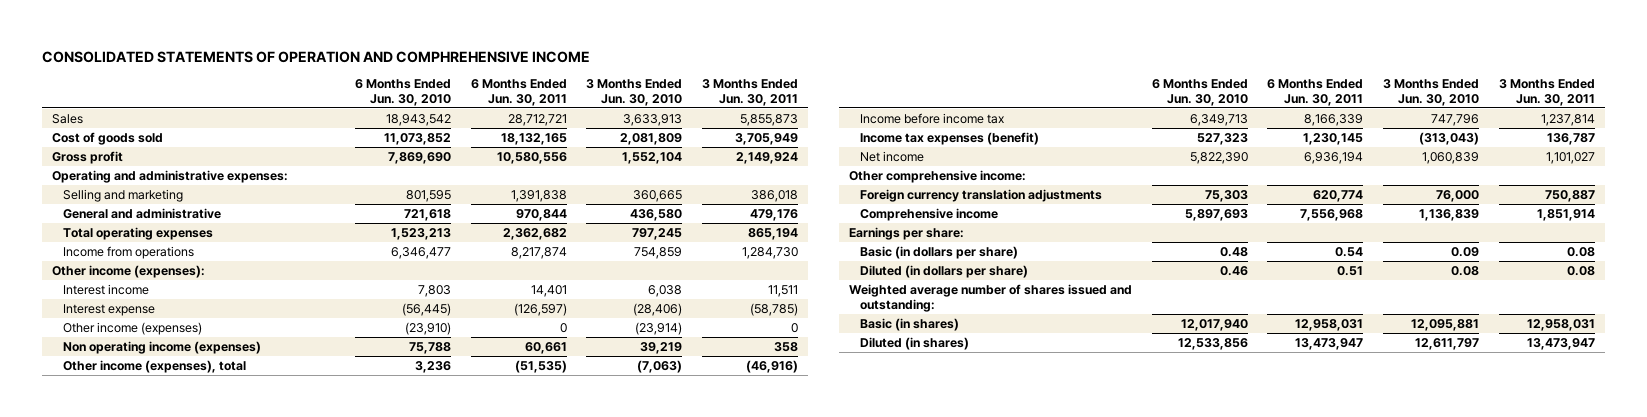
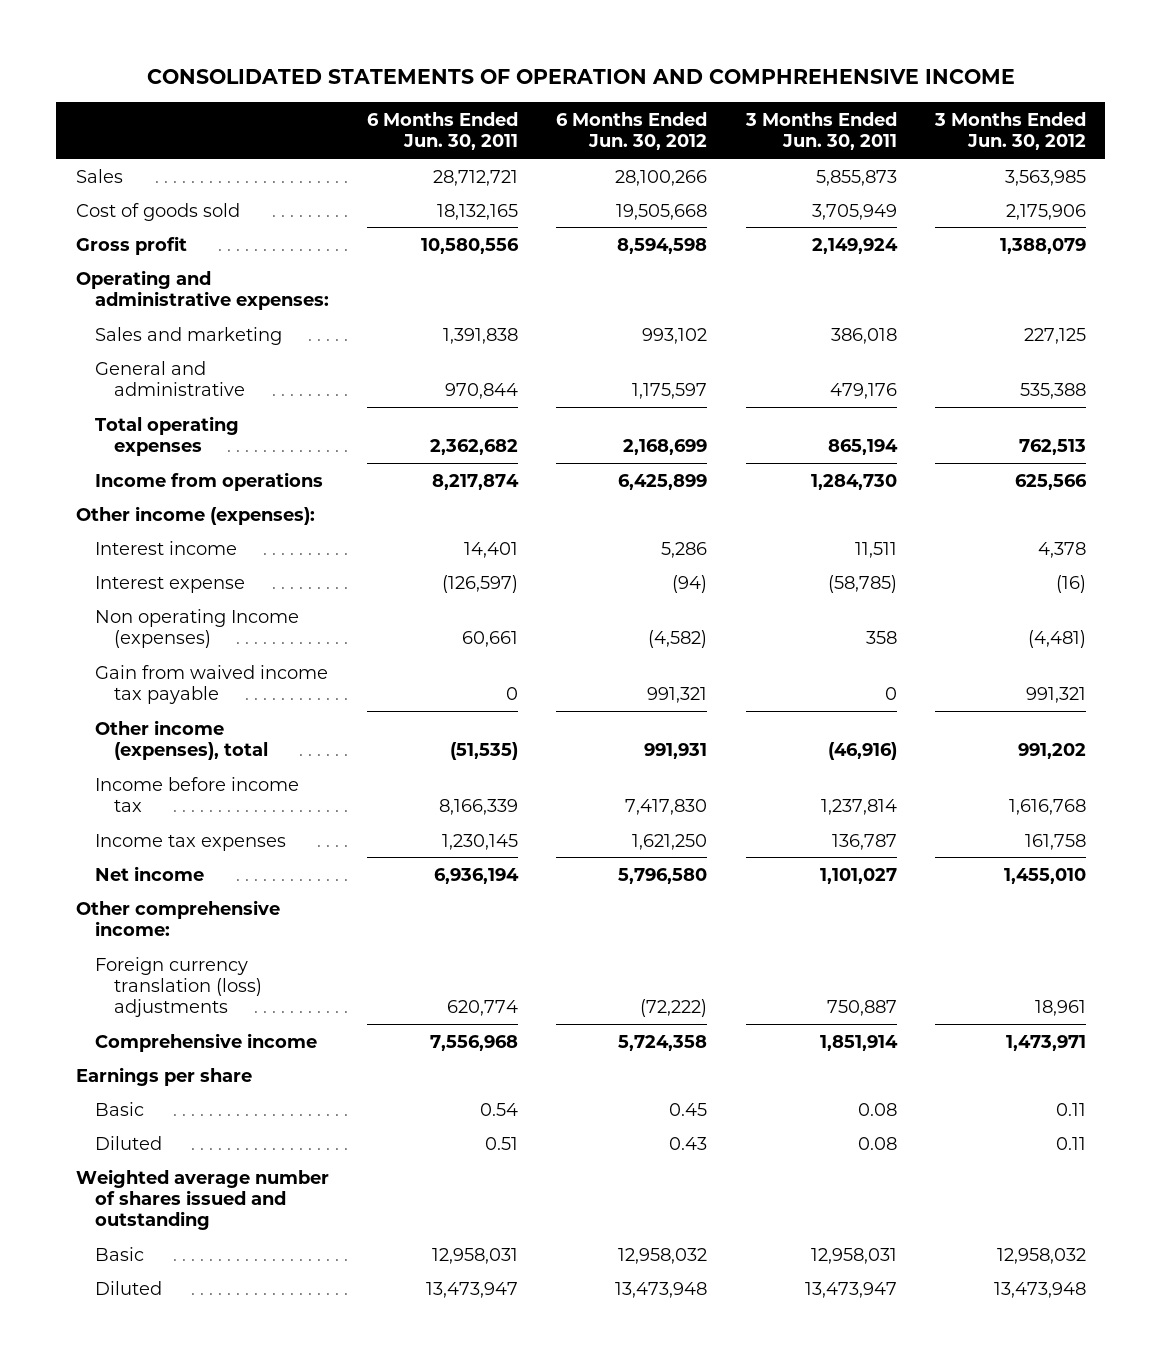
- | 6 Months Ended Jun. 30, 2010 | 6 Months Ended Jun. 30, 2011 | 3 Months Ended Jun. 30, 2010 | 3 Months Ended Jun. 30, 2011
+ | 6 Months Ended Jun. 30, 2011 | 6 Months Ended Jun. 30, 2012 | 3 Months Ended Jun. 30, 2011 | 3 Months Ended Jun. 30, 2012
- Selling and marketing | 801,595 | 1,391,838 | 360,665 | 386,018
+ Sales and marketing | 1,391,838 | 993,102 | 386,018 | 227,125
- Other income (expenses) | (23,910) | 0 | (23,914) | 0
- Non operating income (expenses) | 75,788 | 60,661 | 39,219 | 358
+ Non operating Income (expenses) | 60,661 | (4,582) | 358 | (4,481)
+ Gain from waived income tax payable | 0 | 991,321 | 0 | 991,321
- Income tax expenses (benefit) | 527,323 | 1,230,145 | (313,043) | 136,787
+ Income tax expenses | 1,230,145 | 1,621,250 | 136,787 | 161,758
- Foreign currency translation adjustments | 75,303 | 620,774 | 76,000 | 750,887
+ Foreign currency translation (loss) adjustments | 620,774 | (72,222) | 750,887 | 18,961
- Earnings per share:
- Basic (in dollars per share) | 0.48 | 0.54 | 0.09 | 0.08
- Diluted (in dollars per share) | 0.46 | 0.51 | 0.08 | 0.08
- Weighted average number of shares issued and outstanding:
- Basic (in shares) | 12,017,940 | 12,958,031 | 12,095,881 | 12,958,031
- Diluted (in shares) | 12,533,856 | 13,473,947 | 12,611,797 | 13,473,947
+ Earnings per share
+ Basic | 0.54 | 0.45 | 0.08 | 0.11
+ Diluted | 0.51 | 0.43 | 0.08 | 0.11
+ Weighted average number of shares issued and outstanding
+ Basic | 12,958,031 | 12,958,032 | 12,958,031 | 12,958,032
+ Diluted | 13,473,947 | 13,473,948 | 13,473,947 | 13,473,948

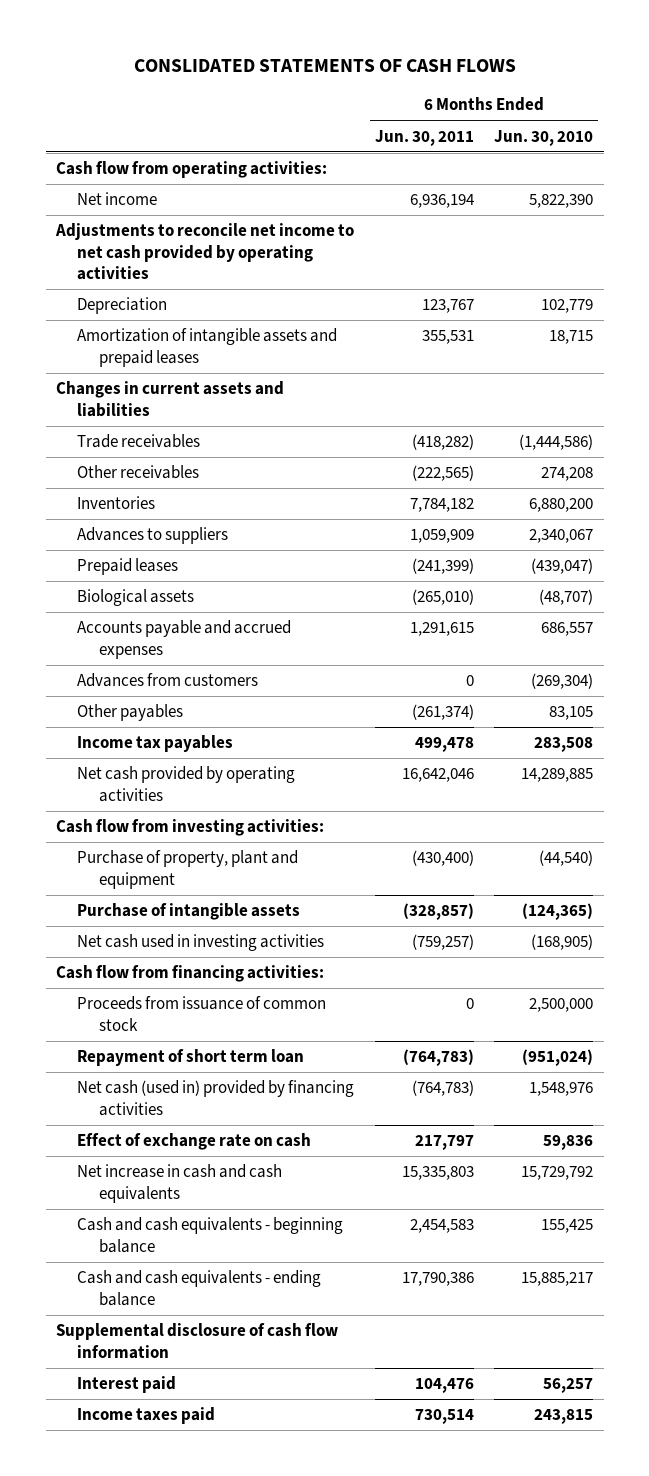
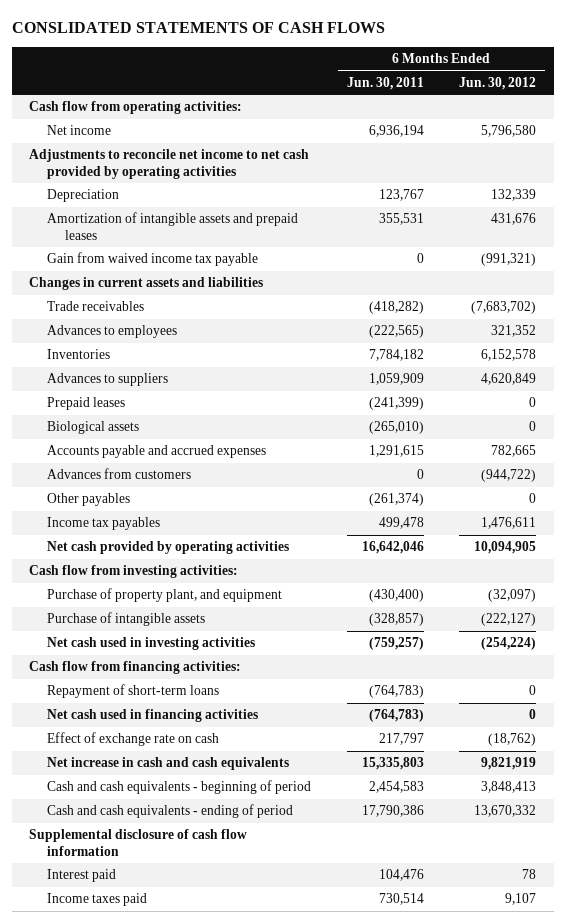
- | 6 Months Ended Jun. 30, 2011 | 6 Months Ended Jun. 30, 2010
+ | 6 Months Ended Jun. 30, 2011 | 6 Months Ended Jun. 30, 2012
+ Gain from waived income tax payable | 0 | (991,321)
- Other receivables | (222,565) | 274,208
+ Advances to employees | (222,565) | 321,352
- Purchase of property, plant and equipment | (430,400) | (44,540)
+ Purchase of property plant, and equipment | (430,400) | (32,097)
- Proceeds from issuance of common stock | 0 | 2,500,000
- Repayment of short term loan | (764,783) | (951,024)
- Net cash (used in) provided by financing activities | (764,783) | 1,548,976
+ Repayment of short-term loans | (764,783) | 0
+ Net cash used in financing activities | (764,783) | 0
- Cash and cash equivalents - beginning balance | 2,454,583 | 155,425
- Cash and cash equivalents - ending balance | 17,790,386 | 15,885,217
+ Cash and cash equivalents - beginning of period | 2,454,583 | 3,848,413
+ Cash and cash equivalents - ending of period | 17,790,386 | 13,670,332

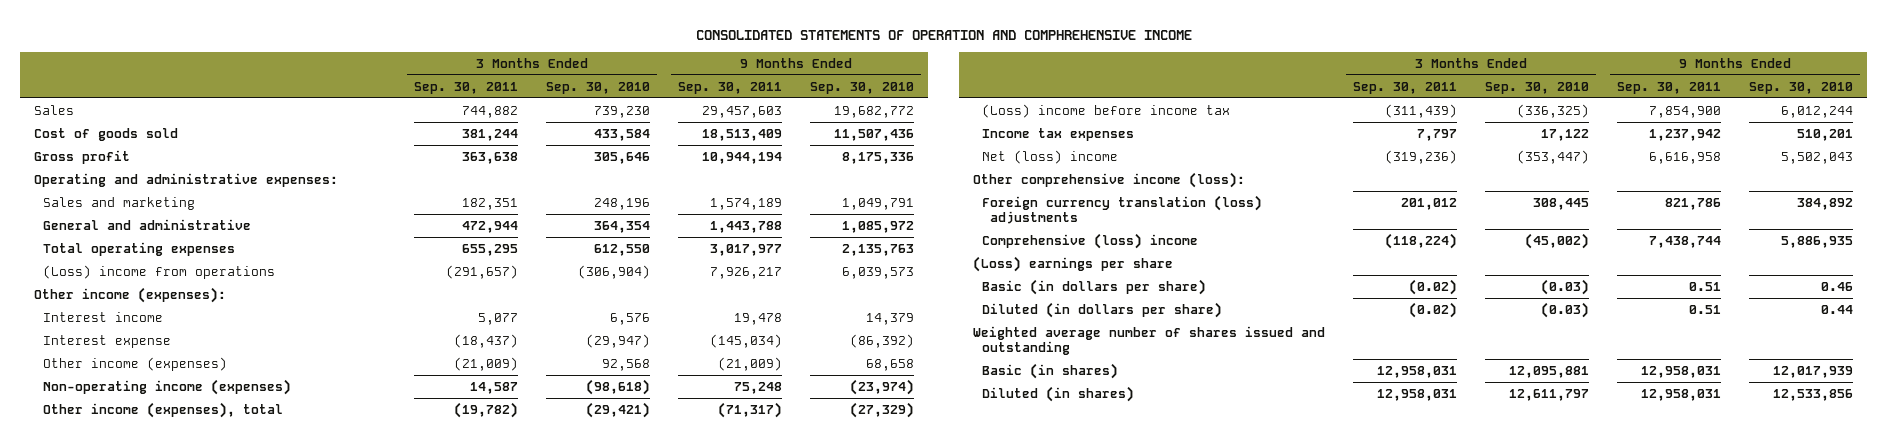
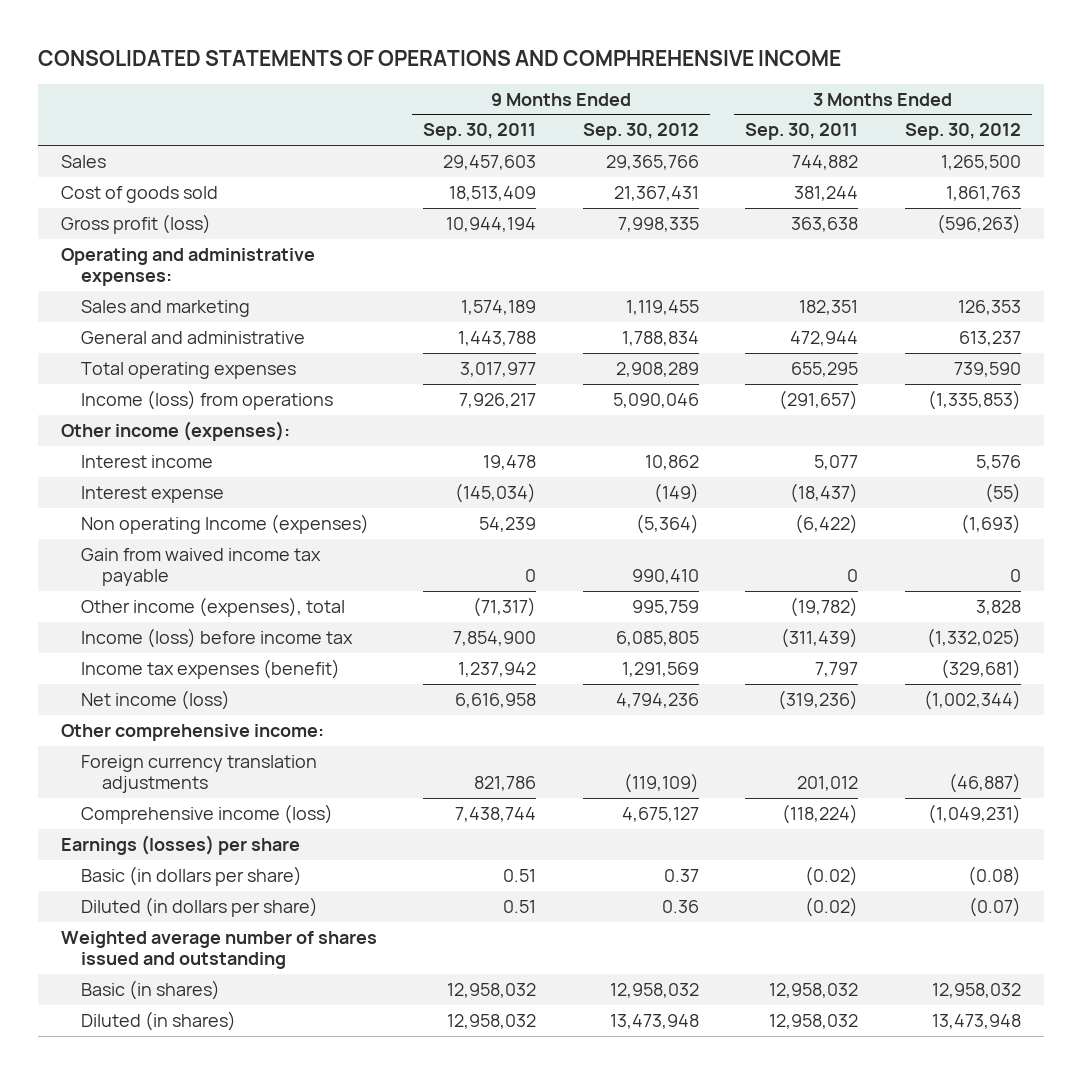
- CONSOLIDATED STATEMENTS OF OPERATION AND COMPHREHENSIVE INCOME
+ CONSOLIDATED STATEMENTS OF OPERATIONS AND COMPHREHENSIVE INCOME
- | 3 Months Ended Sep. 30, 2011 | 3 Months Ended Sep. 30, 2010 | 9 Months Ended Sep. 30, 2011 | 9 Months Ended Sep. 30, 2010
+ | 9 Months Ended Sep. 30, 2011 | 9 Months Ended Sep. 30, 2012 | 3 Months Ended Sep. 30, 2011 | 3 Months Ended Sep. 30, 2012
- Gross profit | 363,638 | 305,646 | 10,944,194 | 8,175,336
+ Gross profit (loss) | 10,944,194 | 7,998,335 | 363,638 | (596,263)
- (Loss) income from operations | (291,657) | (306,904) | 7,926,217 | 6,039,573
+ Income (loss) from operations | 7,926,217 | 5,090,046 | (291,657) | (1,335,853)
- Other income (expenses) | (21,009) | 92,568 | (21,009) | 68,658
- Non-operating income (expenses) | 14,587 | (98,618) | 75,248 | (23,974)
+ Non operating Income (expenses) | 54,239 | (5,364) | (6,422) | (1,693)
+ Gain from waived income tax payable | 0 | 990,410 | 0 | 0
- (Loss) income before income tax | (311,439) | (336,325) | 7,854,900 | 6,012,244
- Income tax expenses | 7,797 | 17,122 | 1,237,942 | 510,201
- Net (loss) income | (319,236) | (353,447) | 6,616,958 | 5,502,043
- Other comprehensive income (loss):
- Foreign currency translation (loss) adjustments | 201,012 | 308,445 | 821,786 | 384,892
- Comprehensive (loss) income | (118,224) | (45,002) | 7,438,744 | 5,886,935
- (Loss) earnings per share
+ Income (loss) before income tax | 7,854,900 | 6,085,805 | (311,439) | (1,332,025)
+ Income tax expenses (benefit) | 1,237,942 | 1,291,569 | 7,797 | (329,681)
+ Net income (loss) | 6,616,958 | 4,794,236 | (319,236) | (1,002,344)
+ Other comprehensive income:
+ Foreign currency translation adjustments | 821,786 | (119,109) | 201,012 | (46,887)
+ Comprehensive income (loss) | 7,438,744 | 4,675,127 | (118,224) | (1,049,231)
+ Earnings (losses) per share
- Basic (in shares) | 12,958,031 | 12,095,881 | 12,958,031 | 12,017,939
- Diluted (in shares) | 12,958,031 | 12,611,797 | 12,958,031 | 12,533,856
+ Basic (in shares) | 12,958,032 | 12,958,032 | 12,958,032 | 12,958,032
+ Diluted (in shares) | 12,958,032 | 13,473,948 | 12,958,032 | 13,473,948

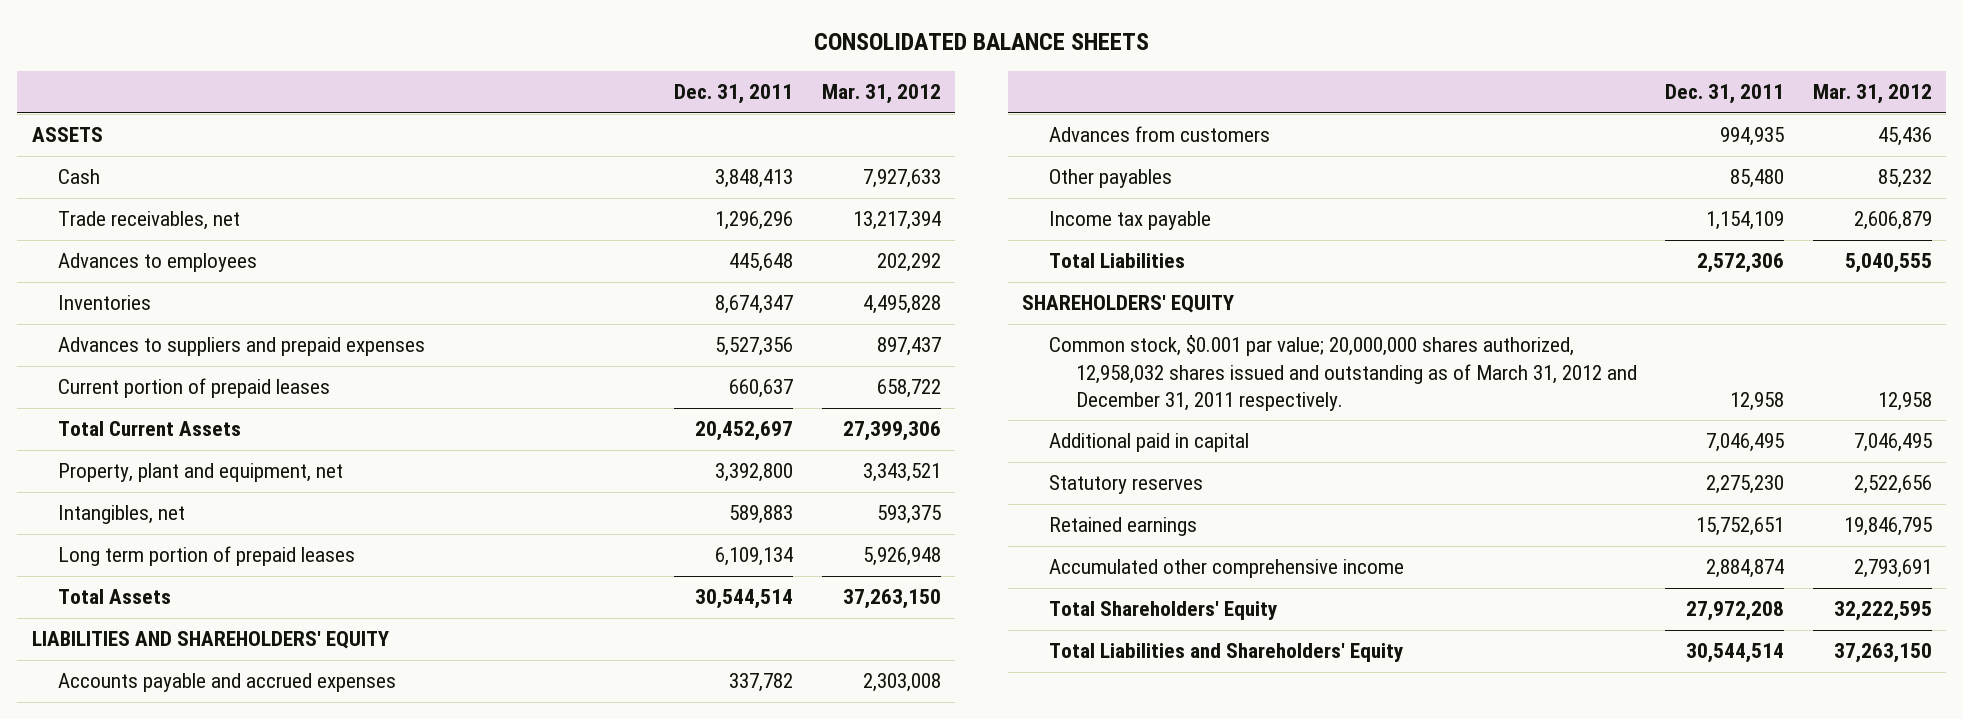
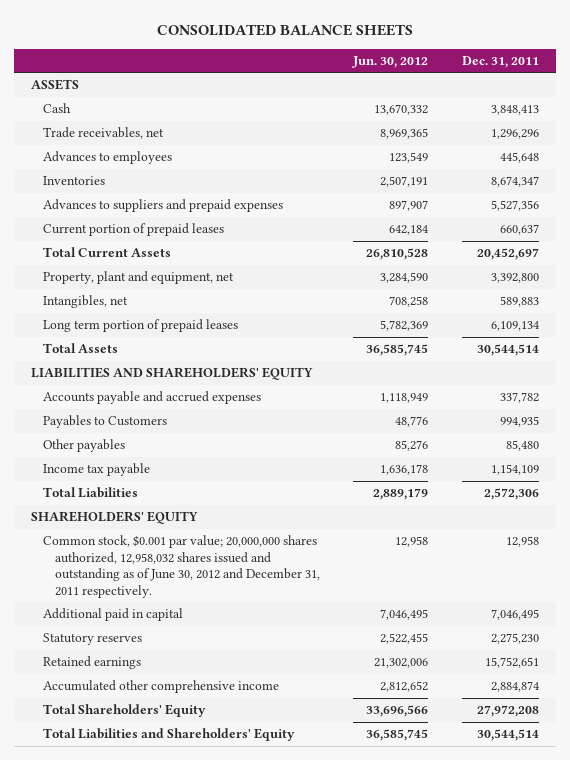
- | Dec. 31, 2011 | Mar. 31, 2012
+ | Jun. 30, 2012 | Dec. 31, 2011
- Advances from customers | 994,935 | 45,436
+ Payables to Customers | 48,776 | 994,935
- Common stock, $0.001 par value; 20,000,000 shares authorized, 12,958,032 shares issued and outstanding as of March 31, 2012 and December 31, 2011 respectively. | 12,958 | 12,958
+ Common stock, $0.001 par value; 20,000,000 shares authorized, 12,958,032 shares issued and outstanding as of June 30, 2012 and December 31, 2011 respectively. | 12,958 | 12,958

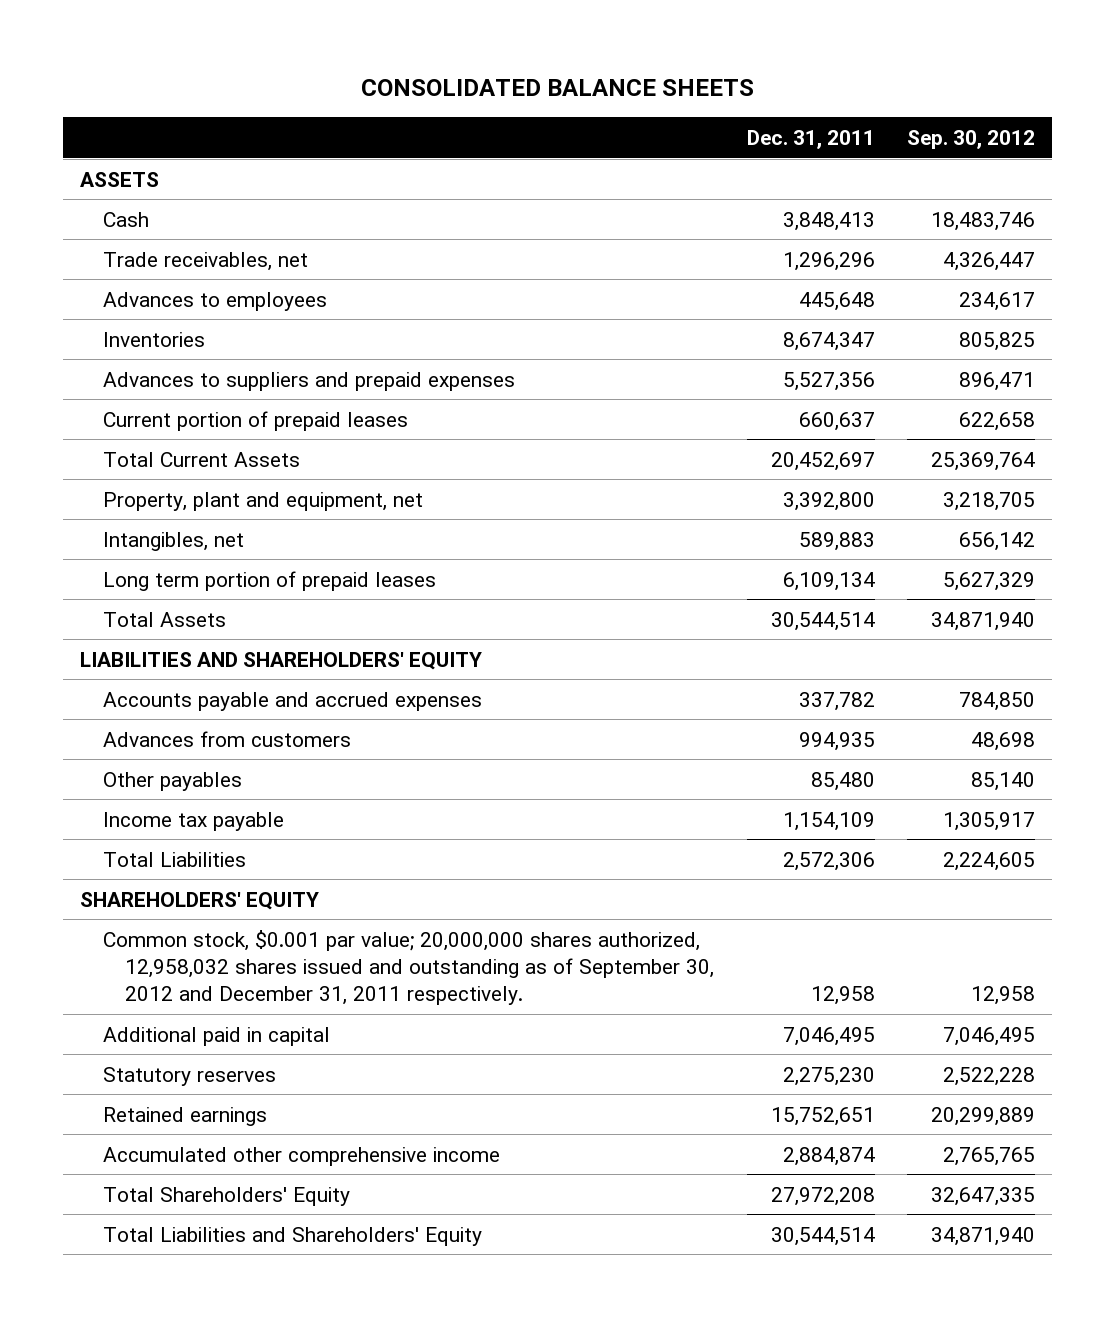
- | Jun. 30, 2012 | Dec. 31, 2011
+ | Dec. 31, 2011 | Sep. 30, 2012
- Payables to Customers | 48,776 | 994,935
+ Advances from customers | 994,935 | 48,698
- Common stock, $0.001 par value; 20,000,000 shares authorized, 12,958,032 shares issued and outstanding as of June 30, 2012 and December 31, 2011 respectively. | 12,958 | 12,958
+ Common stock, $0.001 par value; 20,000,000 shares authorized, 12,958,032 shares issued and outstanding as of September 30, 2012 and December 31, 2011 respectively. | 12,958 | 12,958

